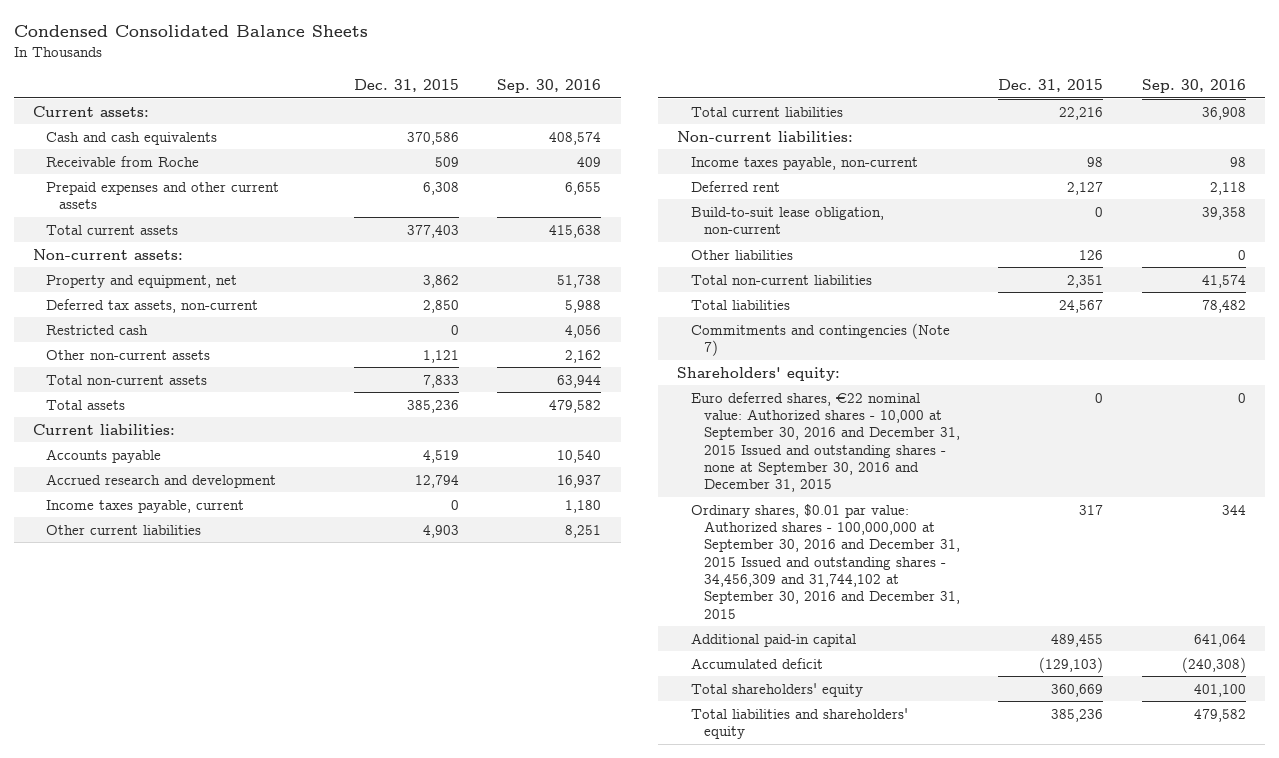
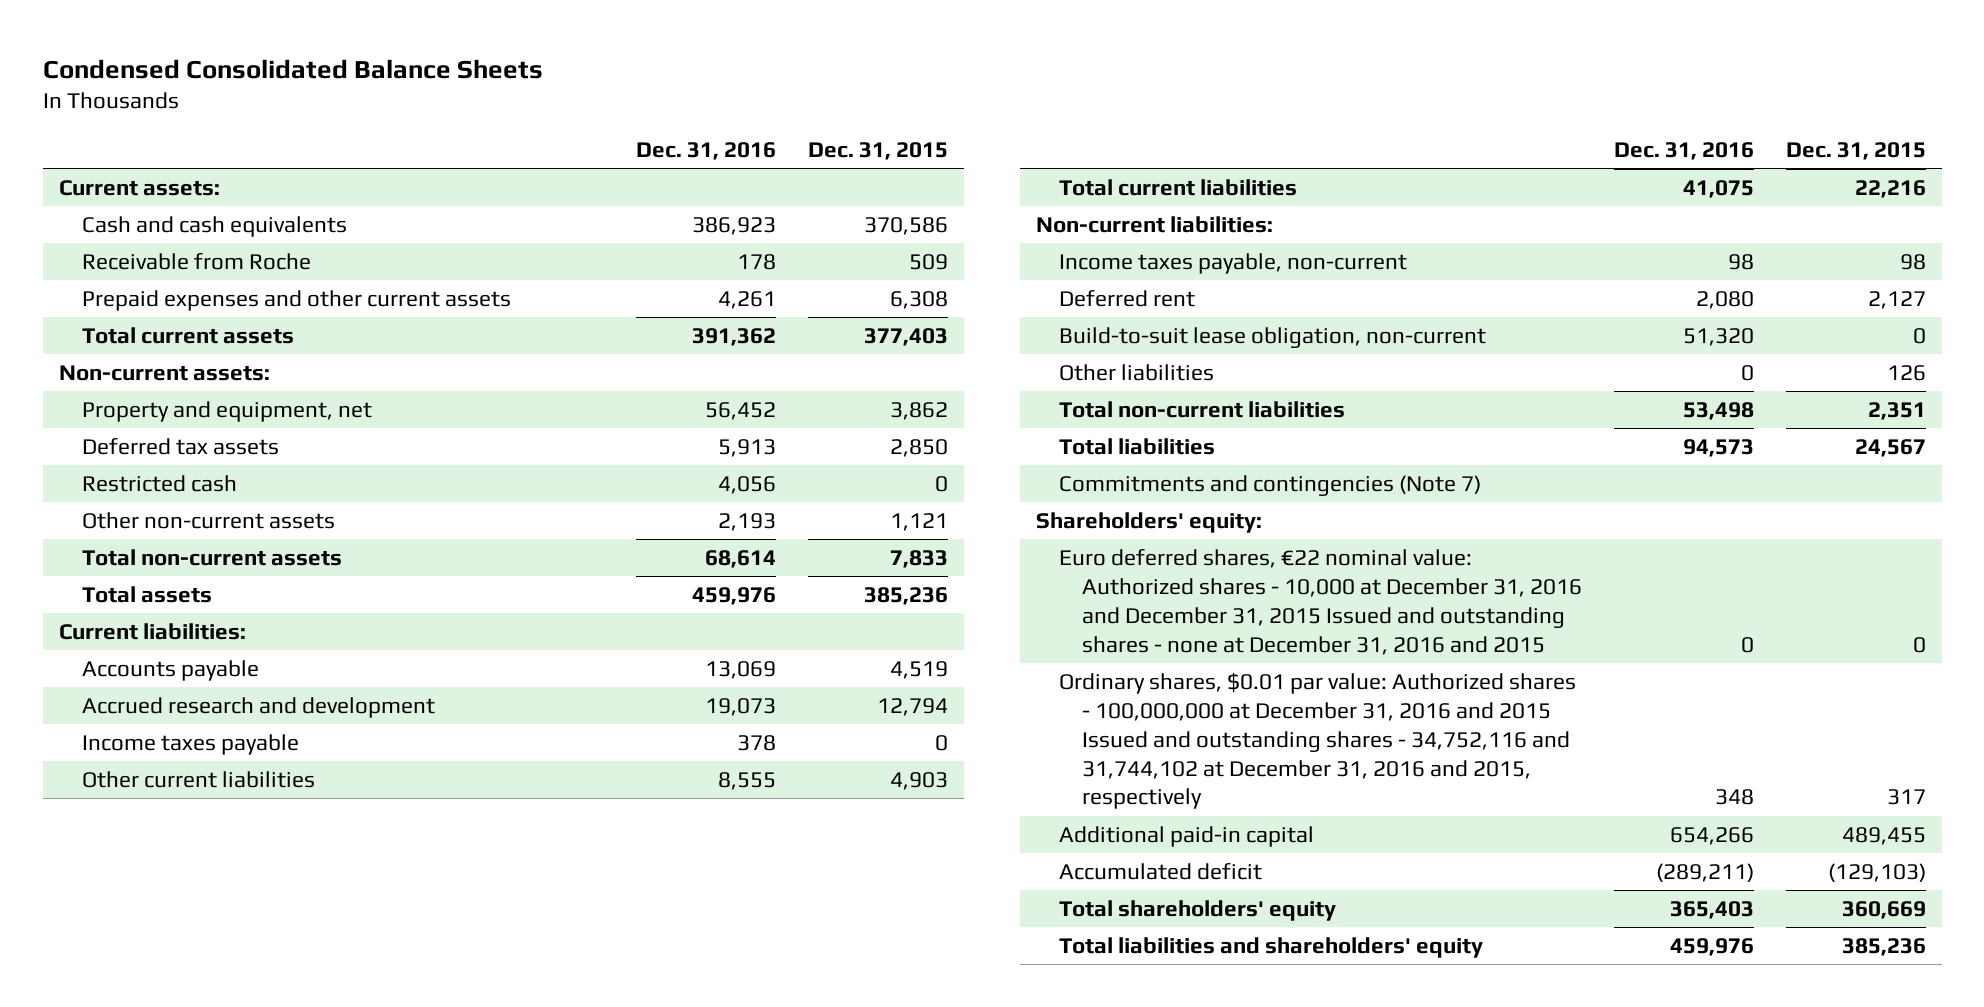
- | Dec. 31, 2015 | Sep. 30, 2016
+ | Dec. 31, 2016 | Dec. 31, 2015
- Deferred tax assets, non-current | 2,850 | 5,988
+ Deferred tax assets | 5,913 | 2,850
- Income taxes payable, current | 0 | 1,180
+ Income taxes payable | 378 | 0
- Euro deferred shares, €22 nominal value: Authorized shares - 10,000 at September 30, 2016 and December 31, 2015 Issued and outstanding shares - none at September 30, 2016 and December 31, 2015 | 0 | 0
- Ordinary shares, $0.01 par value: Authorized shares - 100,000,000 at September 30, 2016 and December 31, 2015 Issued and outstanding shares - 34,456,309 and 31,744,102 at September 30, 2016 and December 31, 2015 | 317 | 344
+ Euro deferred shares, €22 nominal value: Authorized shares - 10,000 at December 31, 2016 and December 31, 2015 Issued and outstanding shares - none at December 31, 2016 and 2015 | 0 | 0
+ Ordinary shares, $0.01 par value: Authorized shares - 100,000,000 at December 31, 2016 and 2015 Issued and outstanding shares - 34,752,116 and 31,744,102 at December 31, 2016 and 2015, respectively | 348 | 317

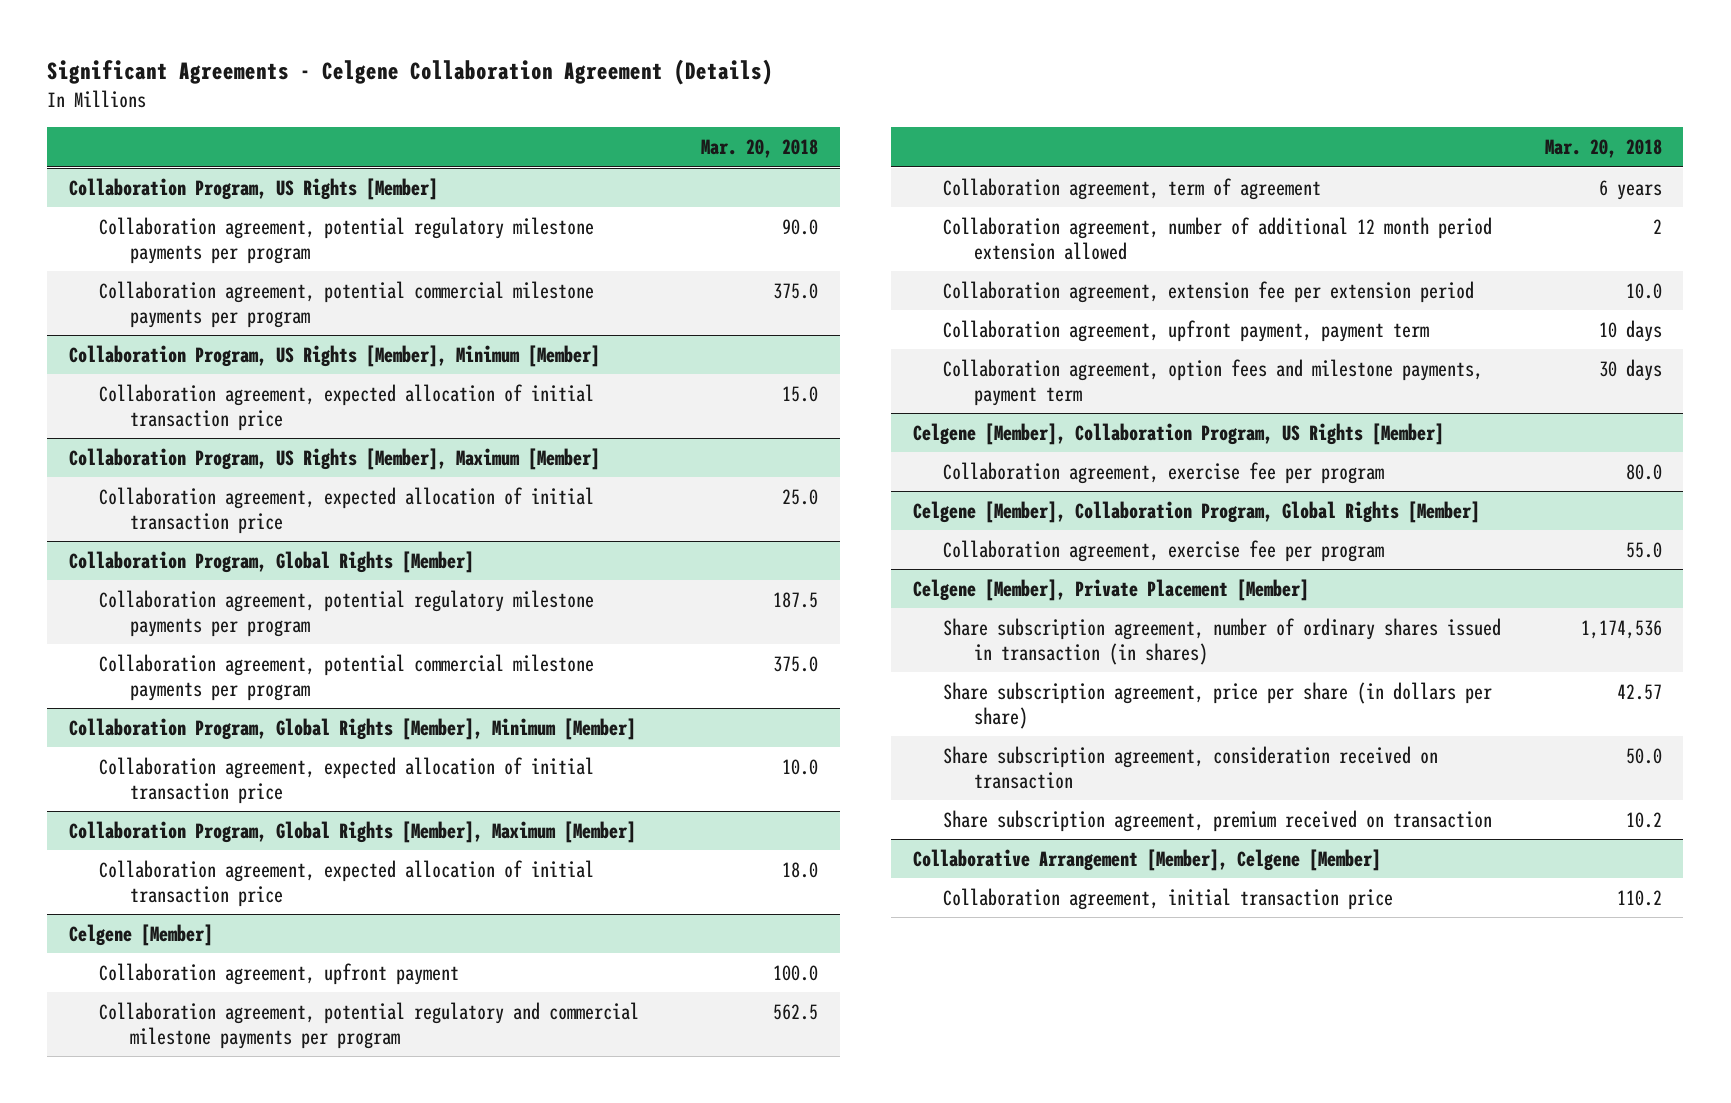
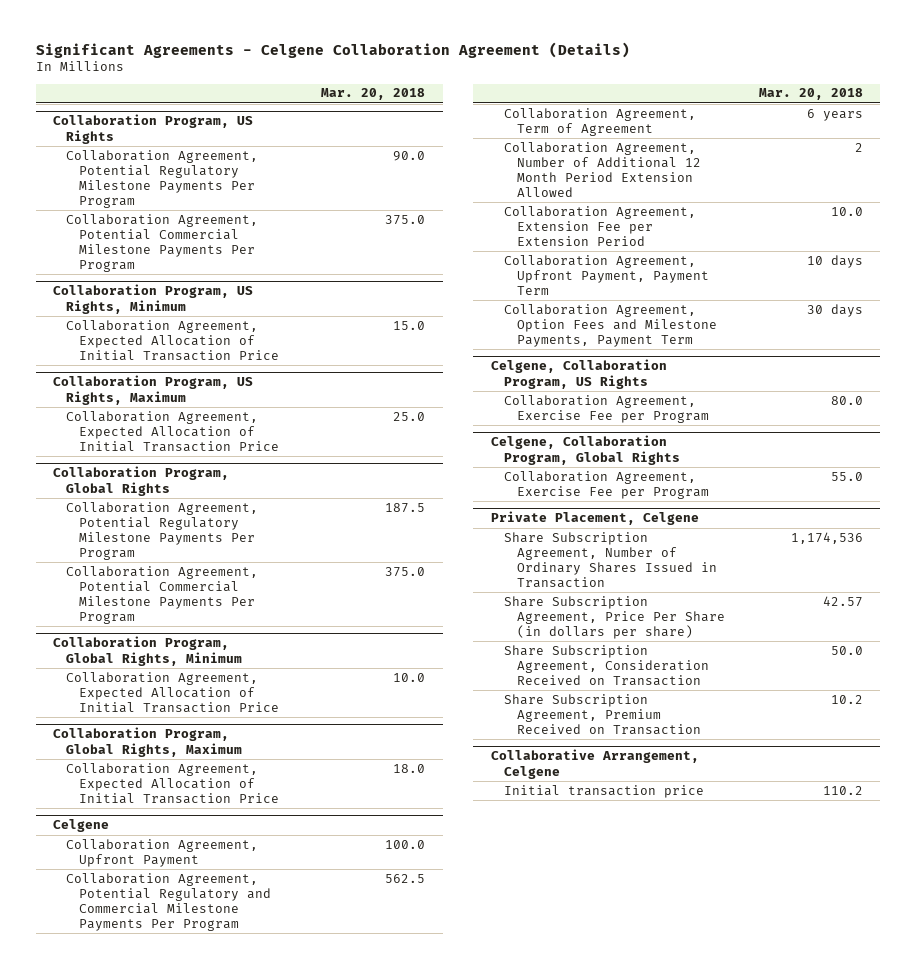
- Collaboration Program, US Rights [Member]
- Collaboration agreement, potential regulatory milestone payments per program | 90.0
- Collaboration agreement, potential commercial milestone payments per program | 375.0
- Collaboration Program, US Rights [Member], Minimum [Member]
- Collaboration agreement, expected allocation of initial transaction price | 15.0
- Collaboration Program, US Rights [Member], Maximum [Member]
- Collaboration agreement, expected allocation of initial transaction price | 25.0
- Collaboration Program, Global Rights [Member]
- Collaboration agreement, potential regulatory milestone payments per program | 187.5
- Collaboration agreement, potential commercial milestone payments per program | 375.0
- Collaboration Program, Global Rights [Member], Minimum [Member]
- Collaboration agreement, expected allocation of initial transaction price | 10.0
- Collaboration Program, Global Rights [Member], Maximum [Member]
- Collaboration agreement, expected allocation of initial transaction price | 18.0
- Celgene [Member]
- Collaboration agreement, upfront payment | 100.0
- Collaboration agreement, potential regulatory and commercial milestone payments per program | 562.5
- Collaboration agreement, term of agreement | 6 years
- Collaboration agreement, number of additional 12 month period extension allowed | 2
- Collaboration agreement, extension fee per extension period | 10.0
- Collaboration agreement, upfront payment, payment term | 10 days
- Collaboration agreement, option fees and milestone payments, payment term | 30 days
- Celgene [Member], Collaboration Program, US Rights [Member]
- Collaboration agreement, exercise fee per program | 80.0
- Celgene [Member], Collaboration Program, Global Rights [Member]
- Collaboration agreement, exercise fee per program | 55.0
- Celgene [Member], Private Placement [Member]
- Share subscription agreement, number of ordinary shares issued in transaction (in shares) | 1,174,536
- Share subscription agreement, price per share (in dollars per share) | 42.57
- Share subscription agreement, consideration received on transaction | 50.0
- Share subscription agreement, premium received on transaction | 10.2
- Collaborative Arrangement [Member], Celgene [Member]
- Collaboration agreement, initial transaction price | 110.2
+ Collaboration Program, US Rights
+ Collaboration Agreement, Potential Regulatory Milestone Payments Per Program | 90.0
+ Collaboration Agreement, Potential Commercial Milestone Payments Per Program | 375.0
+ Collaboration Program, US Rights, Minimum
+ Collaboration Agreement, Expected Allocation of Initial Transaction Price | 15.0
+ Collaboration Program, US Rights, Maximum
+ Collaboration Agreement, Expected Allocation of Initial Transaction Price | 25.0
+ Collaboration Program, Global Rights
+ Collaboration Agreement, Potential Regulatory Milestone Payments Per Program | 187.5
+ Collaboration Agreement, Potential Commercial Milestone Payments Per Program | 375.0
+ Collaboration Program, Global Rights, Minimum
+ Collaboration Agreement, Expected Allocation of Initial Transaction Price | 10.0
+ Collaboration Program, Global Rights, Maximum
+ Collaboration Agreement, Expected Allocation of Initial Transaction Price | 18.0
+ Celgene
+ Collaboration Agreement, Upfront Payment | 100.0
+ Collaboration Agreement, Potential Regulatory and Commercial Milestone Payments Per Program | 562.5
+ Collaboration Agreement, Term of Agreement | 6 years
+ Collaboration Agreement, Number of Additional 12 Month Period Extension Allowed | 2
+ Collaboration Agreement, Extension Fee per Extension Period | 10.0
+ Collaboration Agreement, Upfront Payment, Payment Term | 10 days
+ Collaboration Agreement, Option Fees and Milestone Payments, Payment Term | 30 days
+ Celgene, Collaboration Program, US Rights
+ Collaboration Agreement, Exercise Fee per Program | 80.0
+ Celgene, Collaboration Program, Global Rights
+ Collaboration Agreement, Exercise Fee per Program | 55.0
+ Private Placement, Celgene
+ Share Subscription Agreement, Number of Ordinary Shares Issued in Transaction | 1,174,536
+ Share Subscription Agreement, Price Per Share (in dollars per share) | 42.57
+ Share Subscription Agreement, Consideration Received on Transaction | 50.0
+ Share Subscription Agreement, Premium Received on Transaction | 10.2
+ Collaborative Arrangement, Celgene
+ Initial transaction price | 110.2

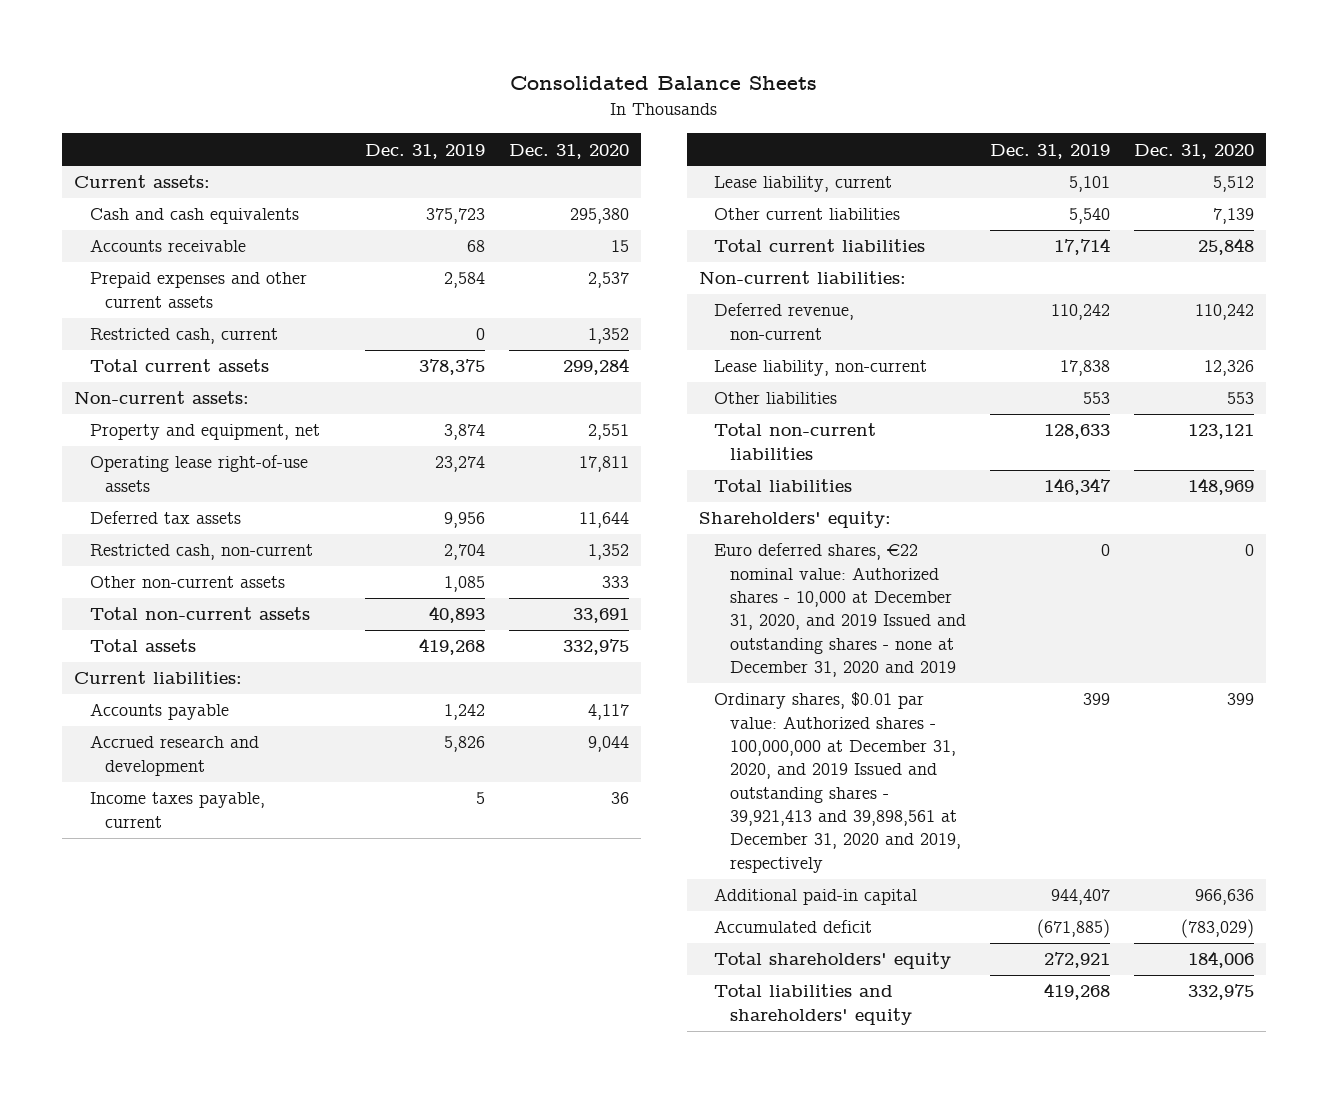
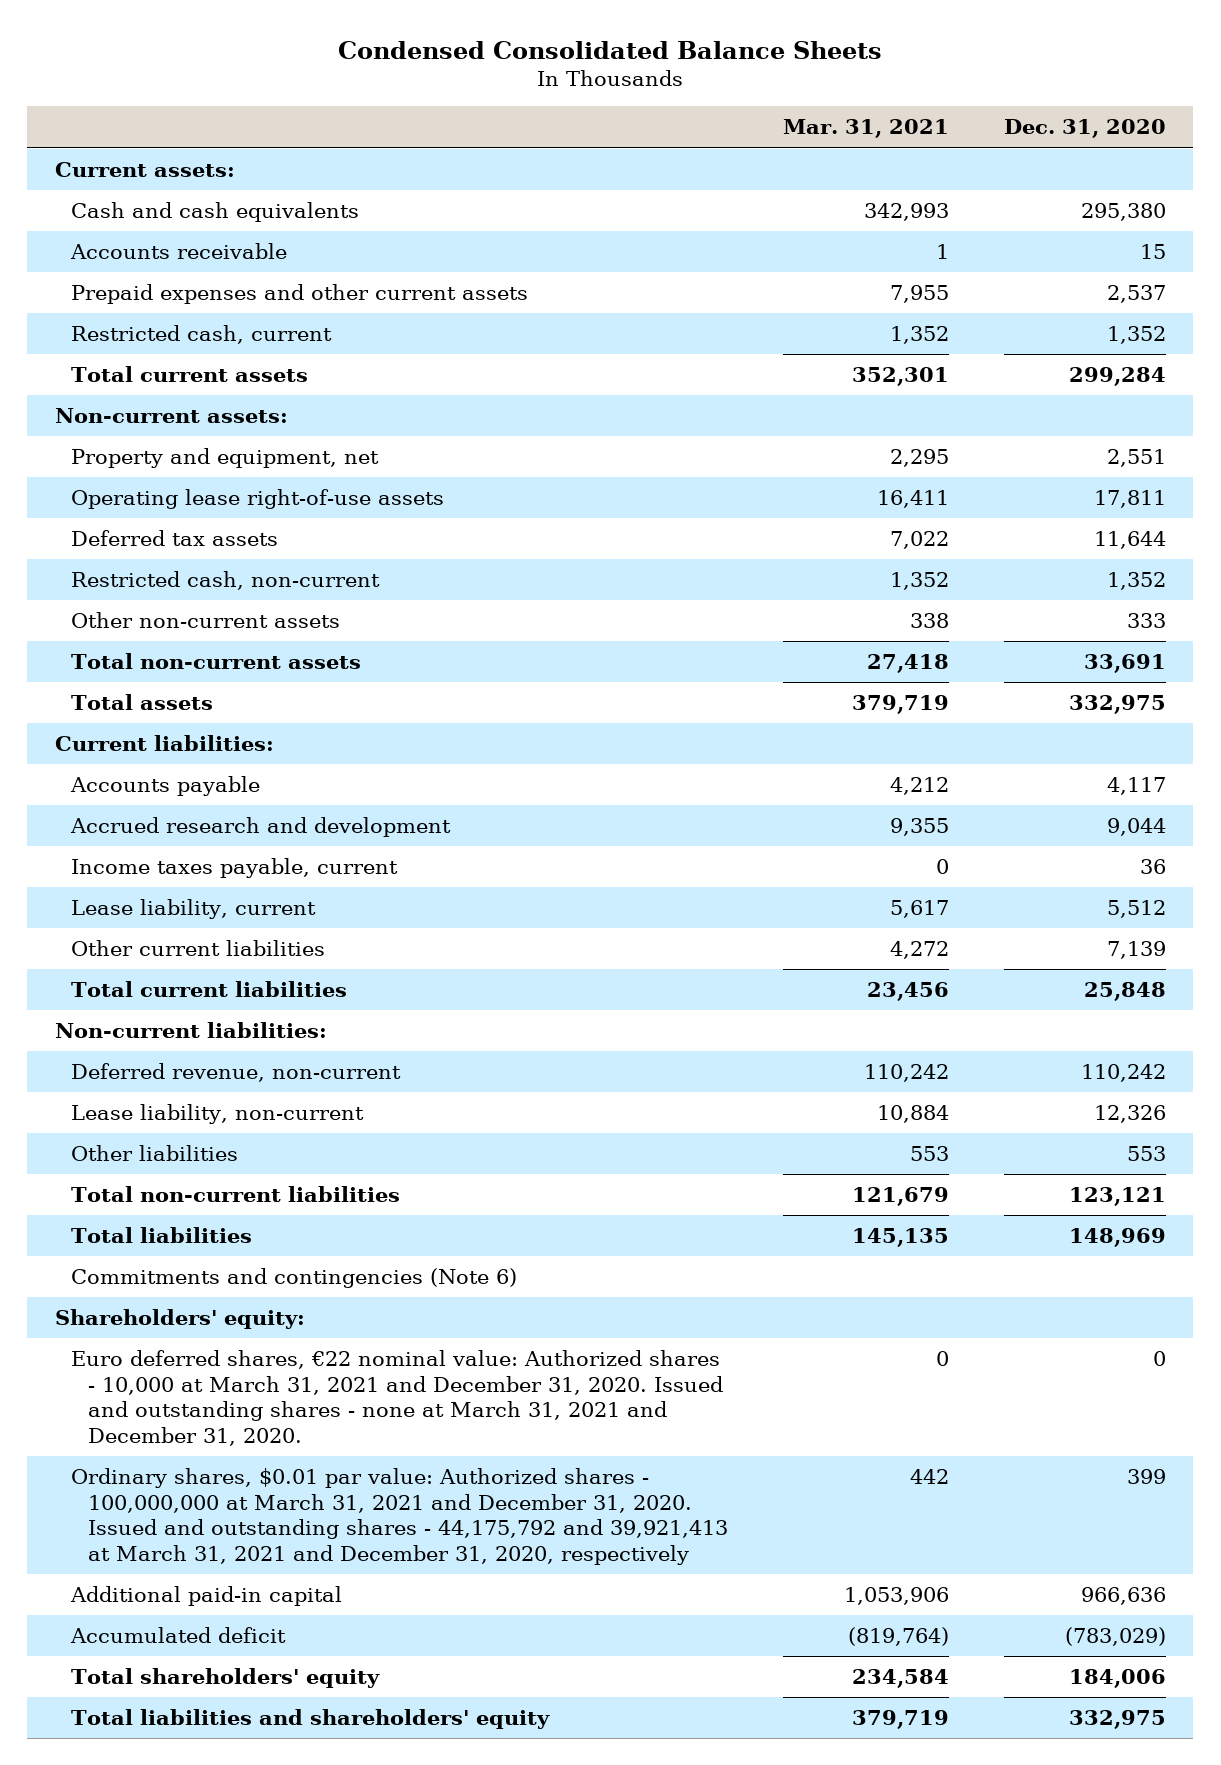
- Consolidated Balance Sheets
+ Condensed Consolidated Balance Sheets
- | Dec. 31, 2019 | Dec. 31, 2020
+ | Mar. 31, 2021 | Dec. 31, 2020
+ Commitments and contingencies (Note 6)
- Euro deferred shares, €22 nominal value: Authorized shares - 10,000 at December 31, 2020, and 2019 Issued and outstanding shares - none at December 31, 2020 and 2019 | 0 | 0
- Ordinary shares, $0.01 par value: Authorized shares - 100,000,000 at December 31, 2020, and 2019 Issued and outstanding shares - 39,921,413 and 39,898,561 at December 31, 2020 and 2019, respectively | 399 | 399
+ Euro deferred shares, €22 nominal value: Authorized shares - 10,000 at March 31, 2021 and December 31, 2020. Issued and outstanding shares - none at March 31, 2021 and December 31, 2020. | 0 | 0
+ Ordinary shares, $0.01 par value: Authorized shares - 100,000,000 at March 31, 2021 and December 31, 2020. Issued and outstanding shares - 44,175,792 and 39,921,413 at March 31, 2021 and December 31, 2020, respectively | 442 | 399

